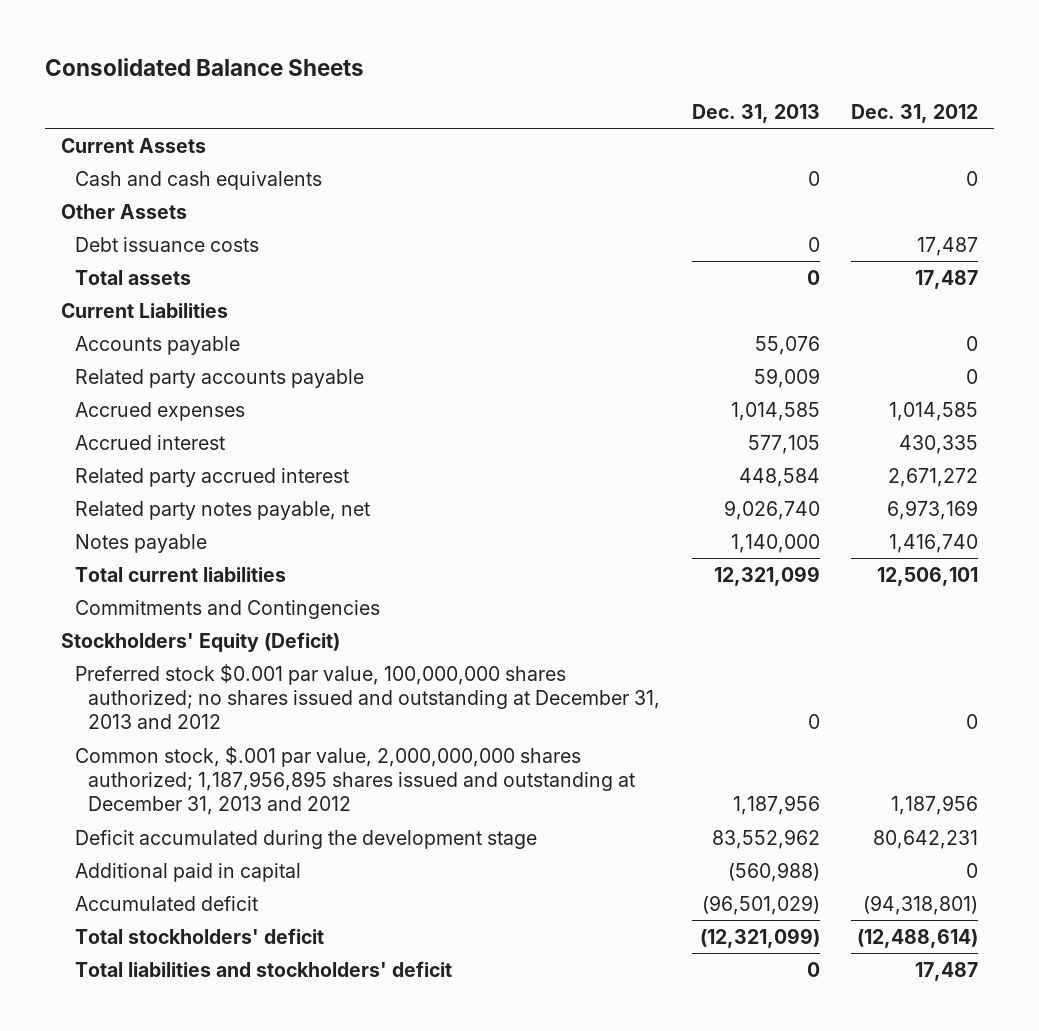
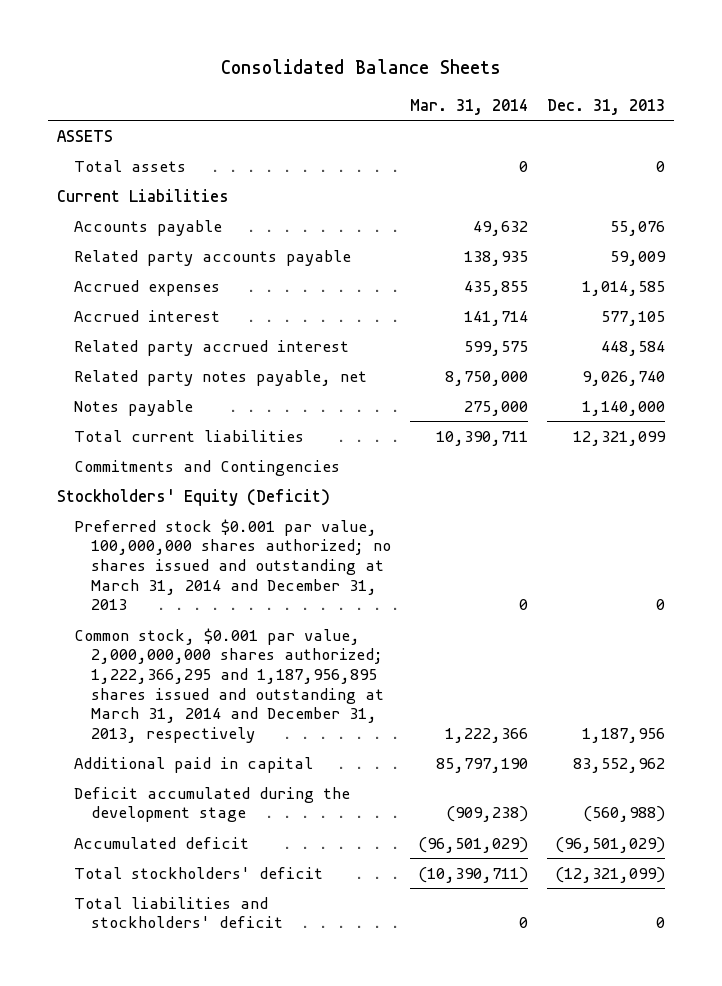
- | Dec. 31, 2013 | Dec. 31, 2012
+ | Mar. 31, 2014 | Dec. 31, 2013
- Current Assets
- Cash and cash equivalents | 0 | 0
- Other Assets
- Debt issuance costs | 0 | 17,487
+ ASSETS
- Preferred stock $0.001 par value, 100,000,000 shares authorized; no shares issued and outstanding at December 31, 2013 and 2012 | 0 | 0
- Common stock, $.001 par value, 2,000,000,000 shares authorized; 1,187,956,895 shares issued and outstanding at December 31, 2013 and 2012 | 1,187,956 | 1,187,956
- Deficit accumulated during the development stage | 83,552,962 | 80,642,231
- Additional paid in capital | (560,988) | 0
+ Preferred stock $0.001 par value, 100,000,000 shares authorized; no shares issued and outstanding at March 31, 2014 and December 31, 2013 | 0 | 0
+ Common stock, $0.001 par value, 2,000,000,000 shares authorized; 1,222,366,295 and 1,187,956,895 shares issued and outstanding at March 31, 2014 and December 31, 2013, respectively | 1,222,366 | 1,187,956
+ Additional paid in capital | 85,797,190 | 83,552,962
+ Deficit accumulated during the development stage | (909,238) | (560,988)

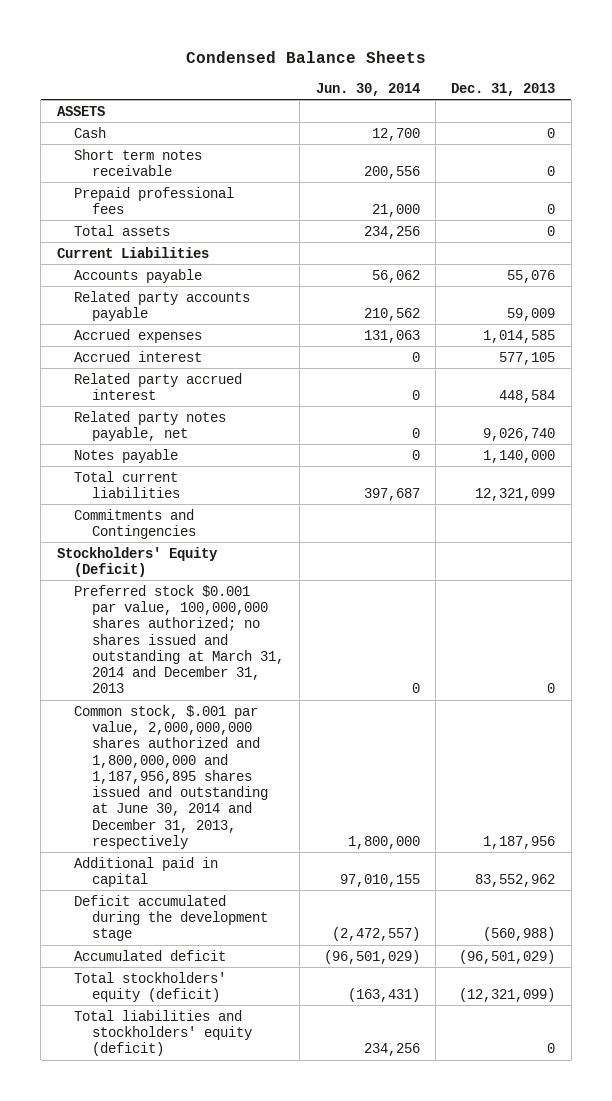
- Consolidated Balance Sheets
+ Condensed Balance Sheets
- | Mar. 31, 2014 | Dec. 31, 2013
+ | Jun. 30, 2014 | Dec. 31, 2013
+ Cash | 12,700 | 0
+ Short term notes receivable | 200,556 | 0
+ Prepaid professional fees | 21,000 | 0
- Common stock, $0.001 par value, 2,000,000,000 shares authorized; 1,222,366,295 and 1,187,956,895 shares issued and outstanding at March 31, 2014 and December 31, 2013, respectively | 1,222,366 | 1,187,956
+ Common stock, $.001 par value, 2,000,000,000 shares authorized and 1,800,000,000 and 1,187,956,895 shares issued and outstanding at June 30, 2014 and December 31, 2013, respectively | 1,800,000 | 1,187,956
- Total stockholders' deficit | (10,390,711) | (12,321,099)
- Total liabilities and stockholders' deficit | 0 | 0
+ Total stockholders' equity (deficit) | (163,431) | (12,321,099)
+ Total liabilities and stockholders' equity (deficit) | 234,256 | 0

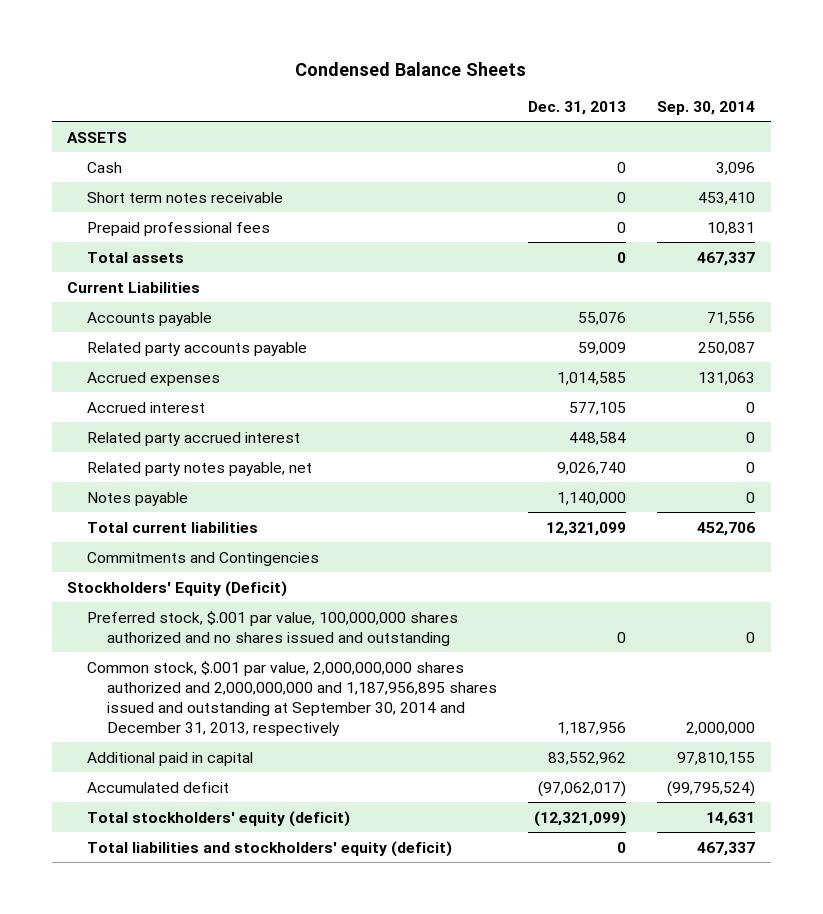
- | Jun. 30, 2014 | Dec. 31, 2013
+ | Dec. 31, 2013 | Sep. 30, 2014
- Preferred stock $0.001 par value, 100,000,000 shares authorized; no shares issued and outstanding at March 31, 2014 and December 31, 2013 | 0 | 0
- Common stock, $.001 par value, 2,000,000,000 shares authorized and 1,800,000,000 and 1,187,956,895 shares issued and outstanding at June 30, 2014 and December 31, 2013, respectively | 1,800,000 | 1,187,956
+ Preferred stock, $.001 par value, 100,000,000 shares authorized and no shares issued and outstanding | 0 | 0
+ Common stock, $.001 par value, 2,000,000,000 shares authorized and 2,000,000,000 and 1,187,956,895 shares issued and outstanding at September 30, 2014 and December 31, 2013, respectively | 1,187,956 | 2,000,000
- Deficit accumulated during the development stage | (2,472,557) | (560,988)
- Accumulated deficit | (96,501,029) | (96,501,029)
+ Accumulated deficit | (97,062,017) | (99,795,524)

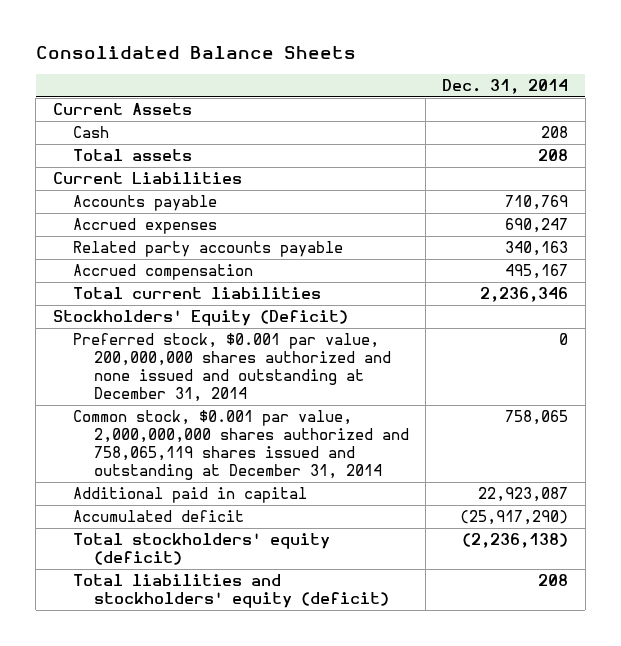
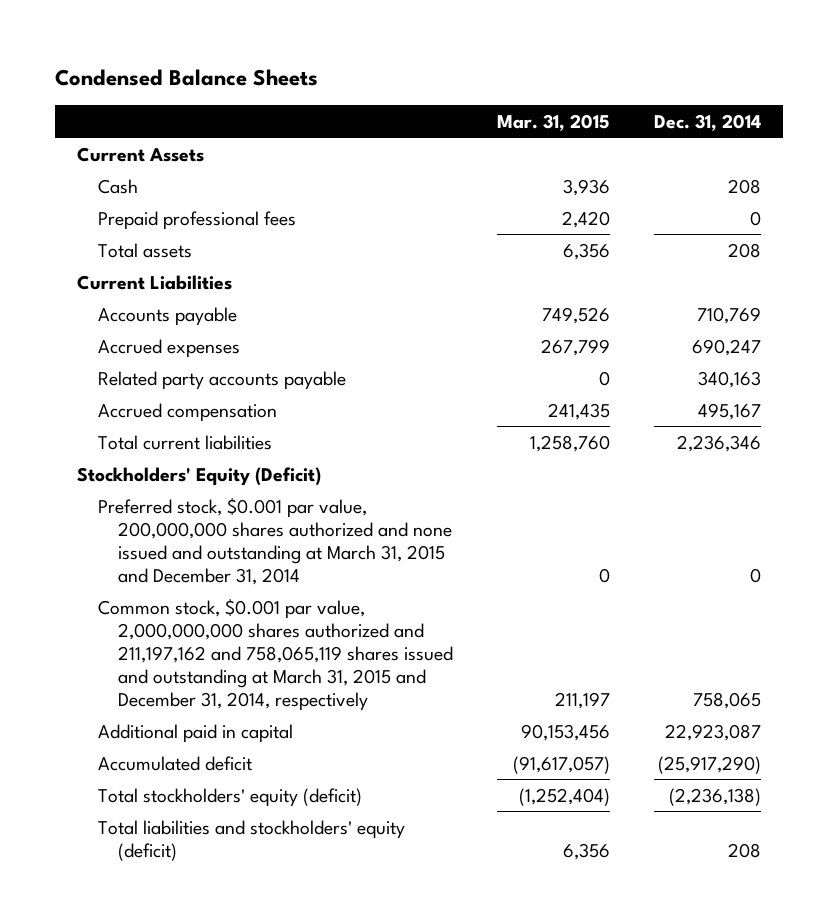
- Consolidated Balance Sheets
+ Condensed Balance Sheets
- | Dec. 31, 2014
+ | Mar. 31, 2015 | Dec. 31, 2014
+ Prepaid professional fees | 2,420 | 0
- Preferred stock, $0.001 par value, 200,000,000 shares authorized and none issued and outstanding at December 31, 2014 | 0
- Common stock, $0.001 par value, 2,000,000,000 shares authorized and 758,065,119 shares issued and outstanding at December 31, 2014 | 758,065
+ Preferred stock, $0.001 par value, 200,000,000 shares authorized and none issued and outstanding at March 31, 2015 and December 31, 2014 | 0 | 0
+ Common stock, $0.001 par value, 2,000,000,000 shares authorized and 211,197,162 and 758,065,119 shares issued and outstanding at March 31, 2015 and December 31, 2014, respectively | 211,197 | 758,065

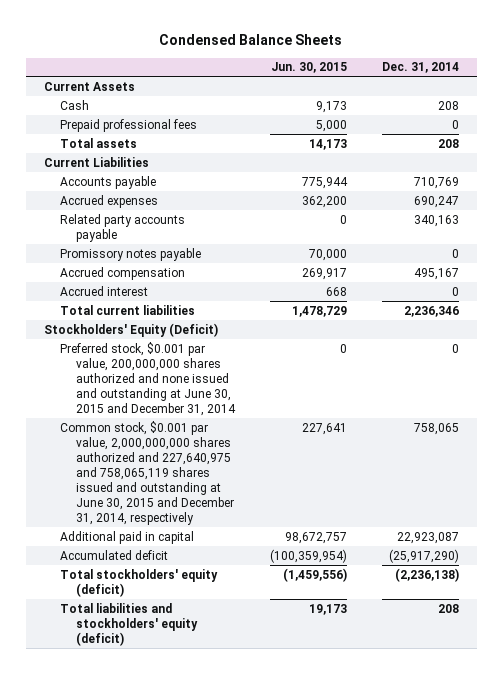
- | Mar. 31, 2015 | Dec. 31, 2014
+ | Jun. 30, 2015 | Dec. 31, 2014
+ Promissory notes payable | 70,000 | 0
+ Accrued interest | 668 | 0
- Preferred stock, $0.001 par value, 200,000,000 shares authorized and none issued and outstanding at March 31, 2015 and December 31, 2014 | 0 | 0
- Common stock, $0.001 par value, 2,000,000,000 shares authorized and 211,197,162 and 758,065,119 shares issued and outstanding at March 31, 2015 and December 31, 2014, respectively | 211,197 | 758,065
+ Preferred stock, $0.001 par value, 200,000,000 shares authorized and none issued and outstanding at June 30, 2015 and December 31, 2014 | 0 | 0
+ Common stock, $0.001 par value, 2,000,000,000 shares authorized and 227,640,975 and 758,065,119 shares issued and outstanding at June 30, 2015 and December 31, 2014, respectively | 227,641 | 758,065

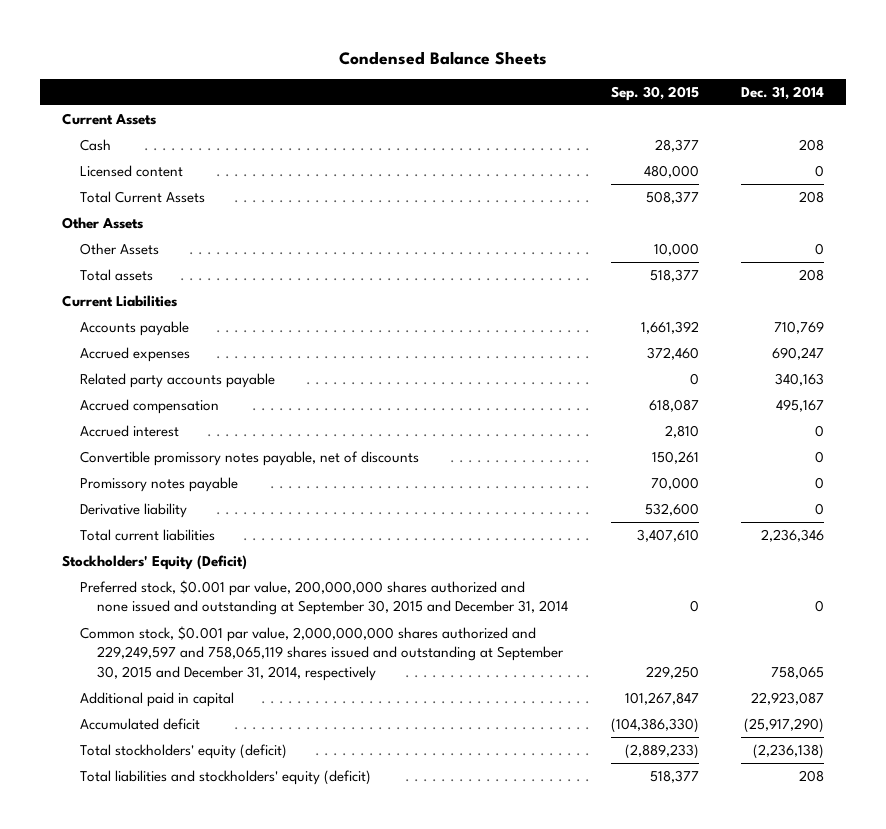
- | Jun. 30, 2015 | Dec. 31, 2014
+ | Sep. 30, 2015 | Dec. 31, 2014
- Prepaid professional fees | 5,000 | 0
+ Licensed content | 480,000 | 0
+ Total Current Assets | 508,377 | 208
+ Other Assets
+ Other Assets | 10,000 | 0
+ Convertible promissory notes payable, net of discounts | 150,261 | 0
moved down: Promissory notes payable | 70,000 | 0
+ Derivative liability | 532,600 | 0
- Preferred stock, $0.001 par value, 200,000,000 shares authorized and none issued and outstanding at June 30, 2015 and December 31, 2014 | 0 | 0
- Common stock, $0.001 par value, 2,000,000,000 shares authorized and 227,640,975 and 758,065,119 shares issued and outstanding at June 30, 2015 and December 31, 2014, respectively | 227,641 | 758,065
+ Preferred stock, $0.001 par value, 200,000,000 shares authorized and none issued and outstanding at September 30, 2015 and December 31, 2014 | 0 | 0
+ Common stock, $0.001 par value, 2,000,000,000 shares authorized and 229,249,597 and 758,065,119 shares issued and outstanding at September 30, 2015 and December 31, 2014, respectively | 229,250 | 758,065

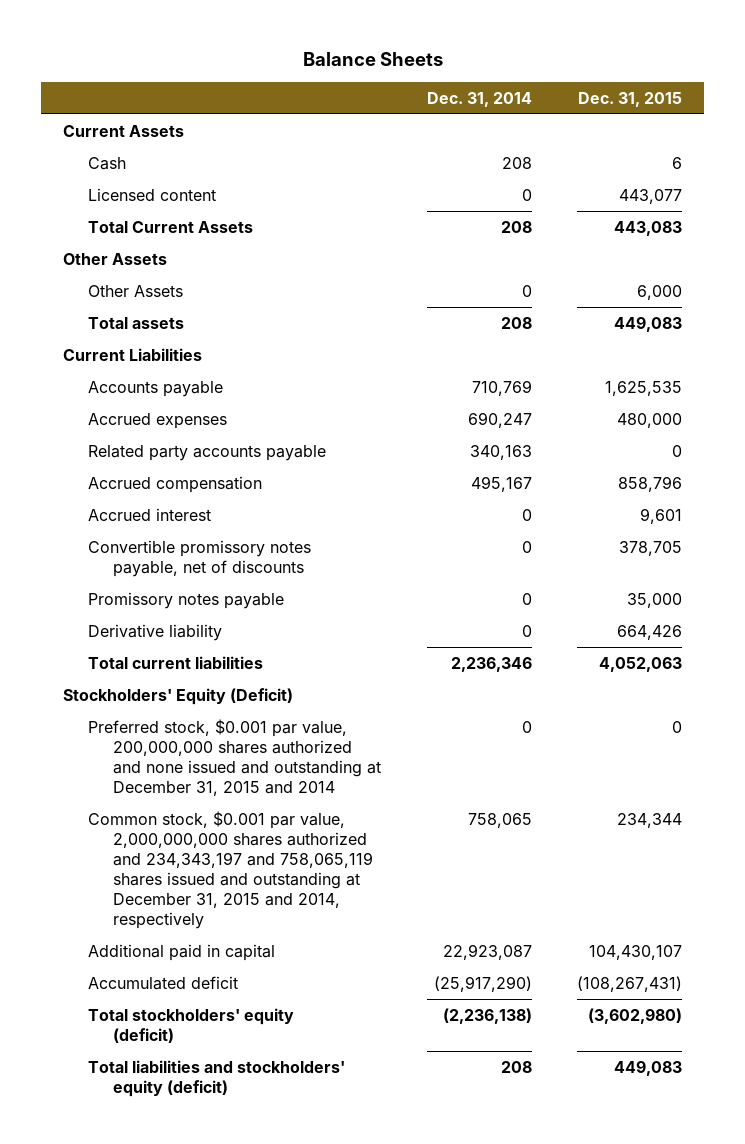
- Condensed Balance Sheets
+ Balance Sheets
- | Sep. 30, 2015 | Dec. 31, 2014
+ | Dec. 31, 2014 | Dec. 31, 2015
- Preferred stock, $0.001 par value, 200,000,000 shares authorized and none issued and outstanding at September 30, 2015 and December 31, 2014 | 0 | 0
- Common stock, $0.001 par value, 2,000,000,000 shares authorized and 229,249,597 and 758,065,119 shares issued and outstanding at September 30, 2015 and December 31, 2014, respectively | 229,250 | 758,065
+ Preferred stock, $0.001 par value, 200,000,000 shares authorized and none issued and outstanding at December 31, 2015 and 2014 | 0 | 0
+ Common stock, $0.001 par value, 2,000,000,000 shares authorized and 234,343,197 and 758,065,119 shares issued and outstanding at December 31, 2015 and 2014, respectively | 758,065 | 234,344

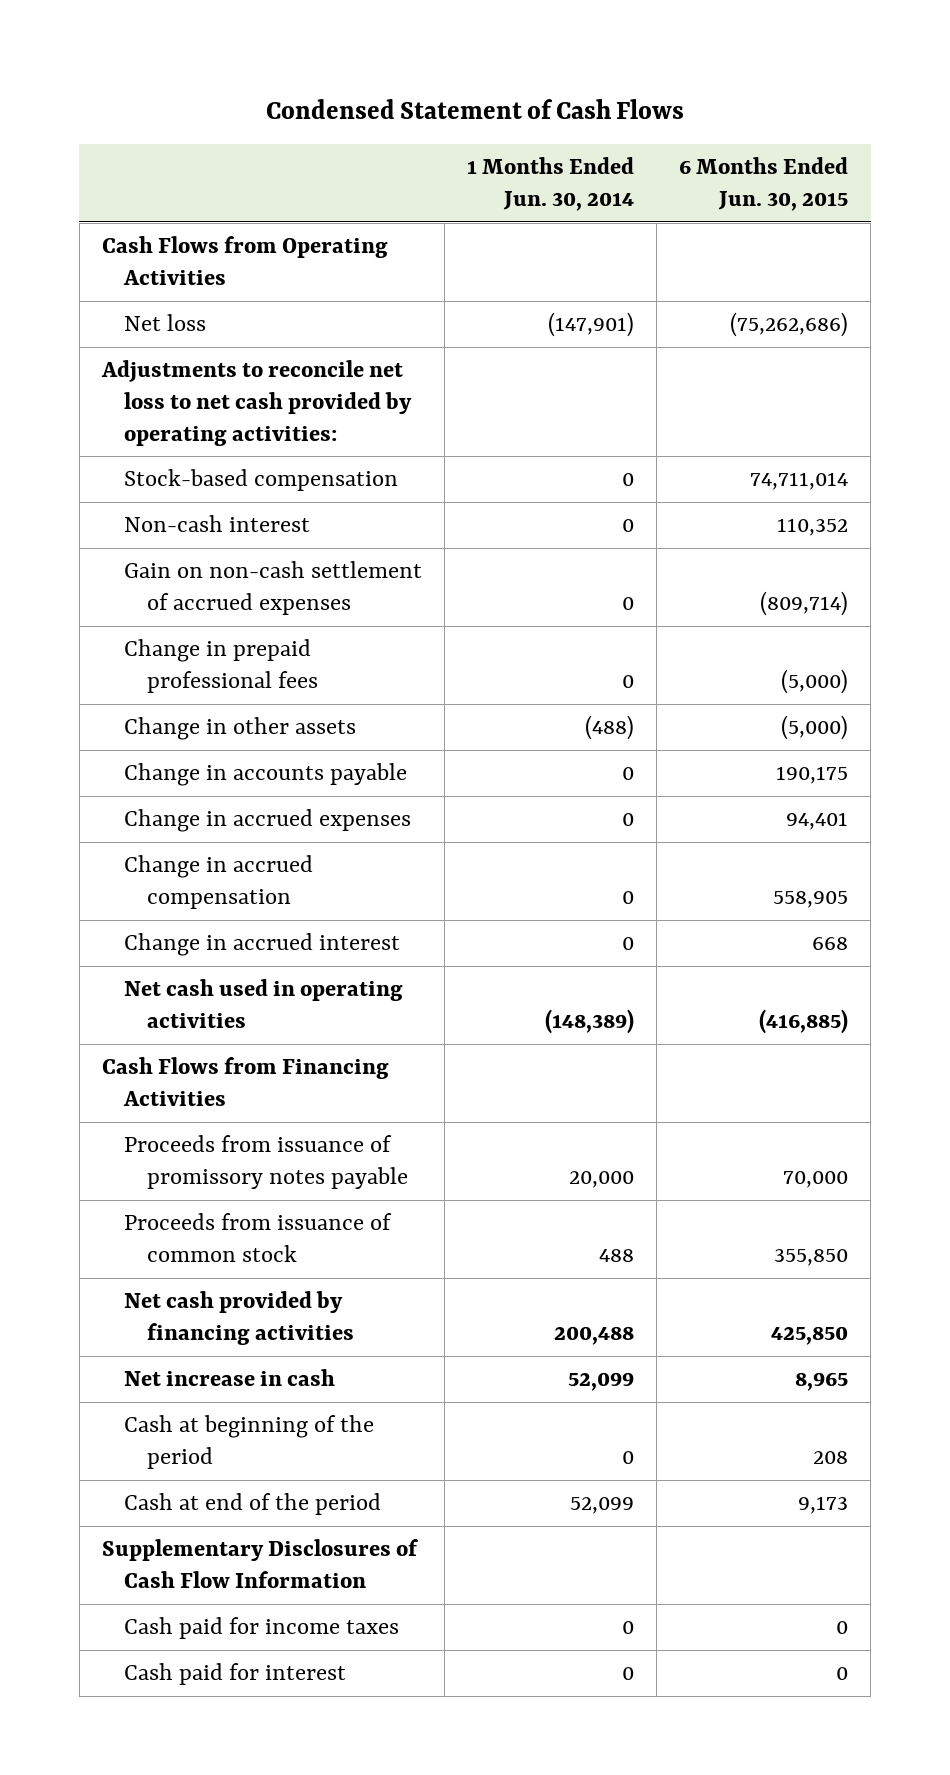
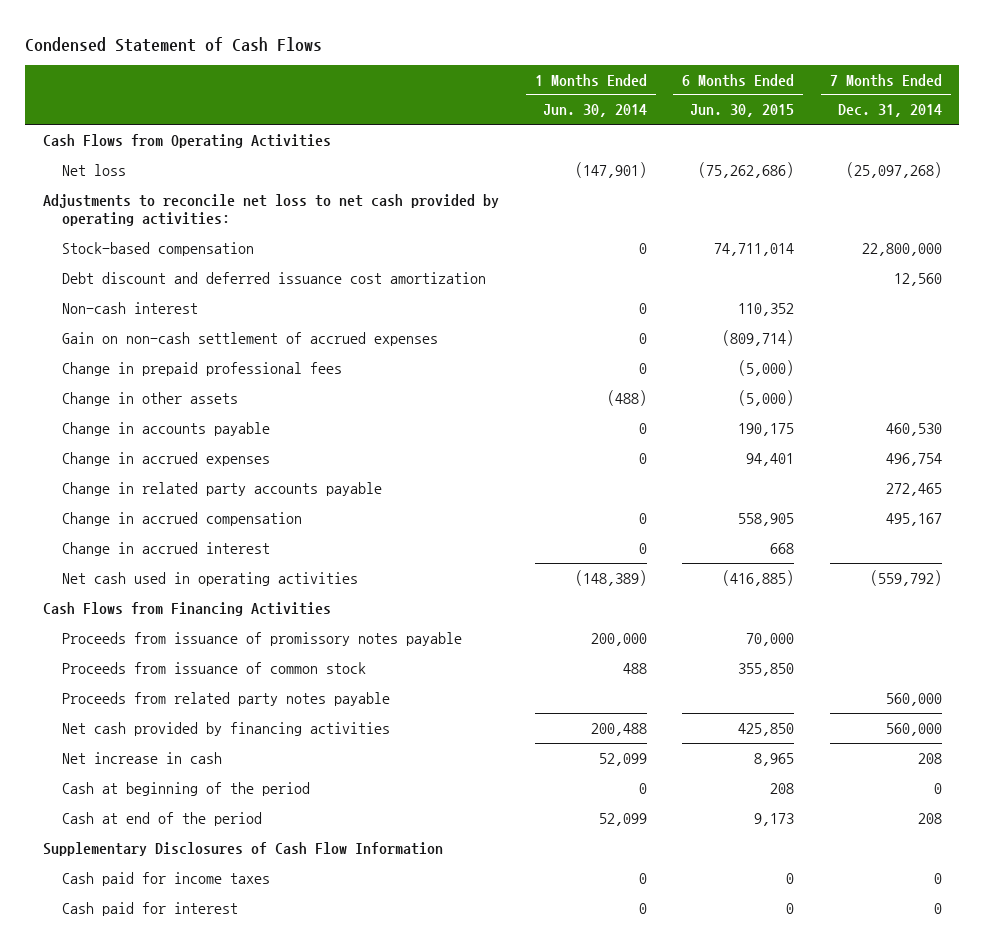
- | 1 Months Ended Jun. 30, 2014 | 6 Months Ended Jun. 30, 2015
+ | 1 Months Ended Jun. 30, 2014 | 6 Months Ended Jun. 30, 2015 | 7 Months Ended Dec. 31, 2014
+ Debt discount and deferred issuance cost amortization | | | 12,560
+ Change in related party accounts payable | | | 272,465
- Proceeds from issuance of promissory notes payable | 20,000 | 70,000
+ Proceeds from issuance of promissory notes payable | 200,000 | 70,000 |
+ Proceeds from related party notes payable | | | 560,000

